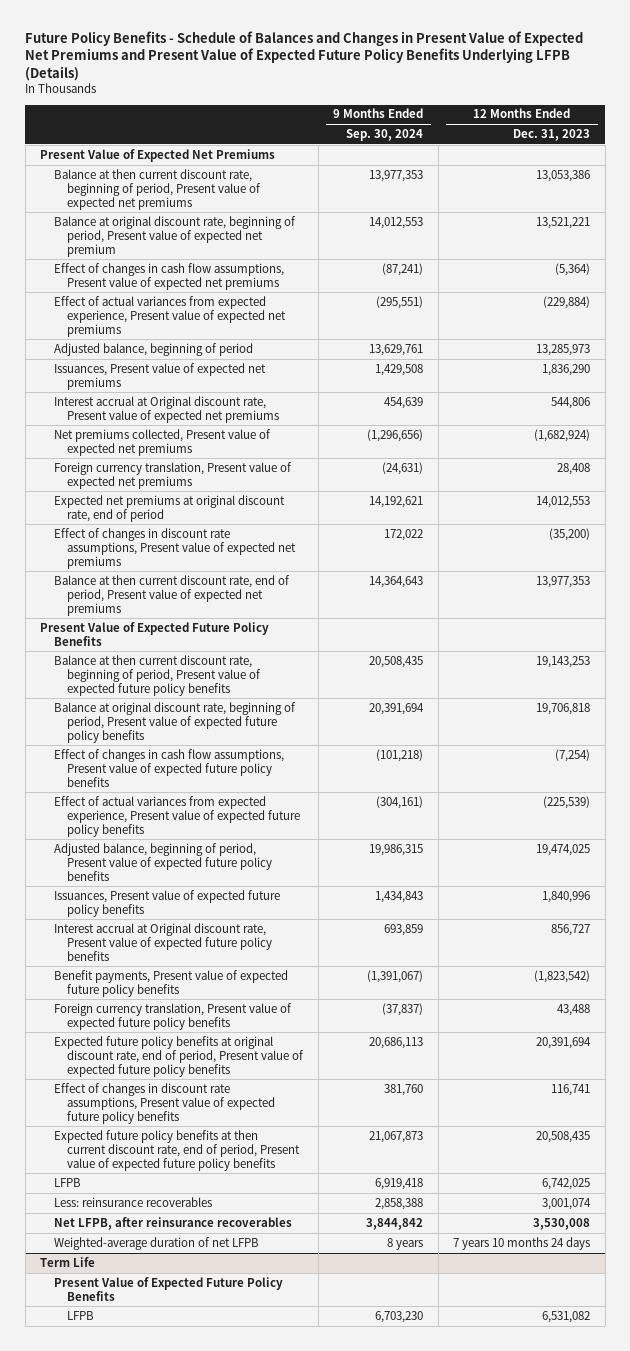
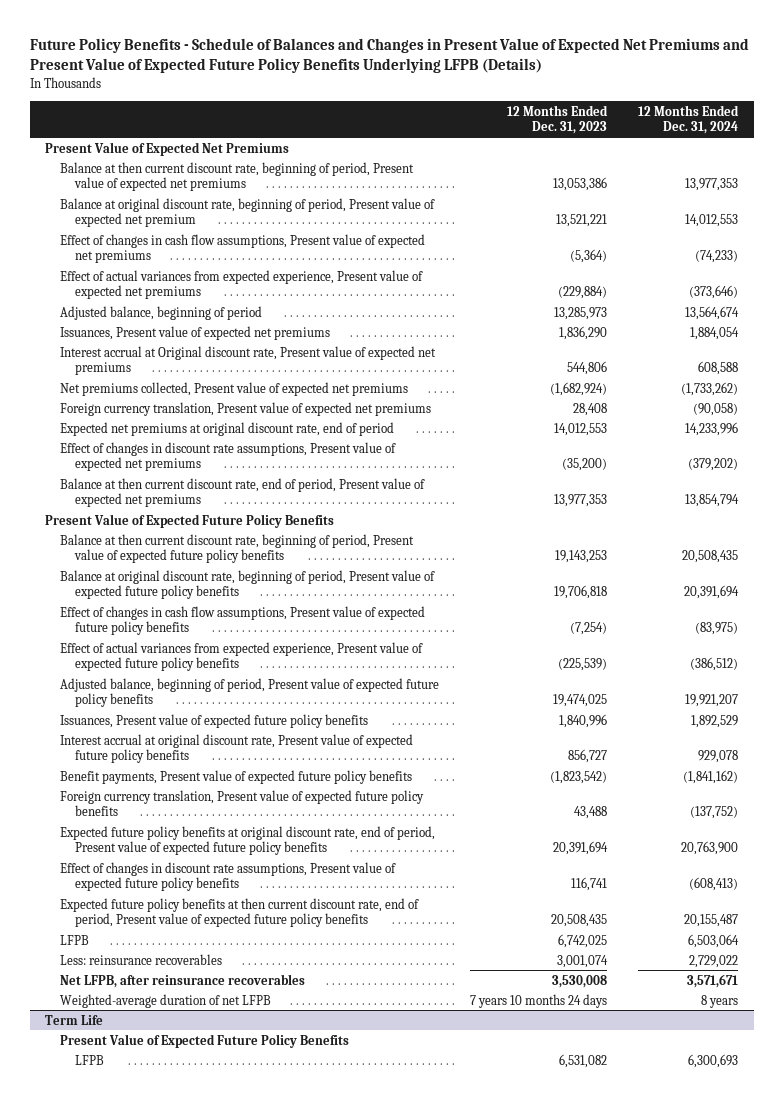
- | 9 Months Ended Sep. 30, 2024 | 12 Months Ended Dec. 31, 2023
+ | 12 Months Ended Dec. 31, 2023 | 12 Months Ended Dec. 31, 2024
- Interest accrual at Original discount rate, Present value of expected future policy benefits | 693,859 | 856,727
+ Interest accrual at original discount rate, Present value of expected future policy benefits | 856,727 | 929,078

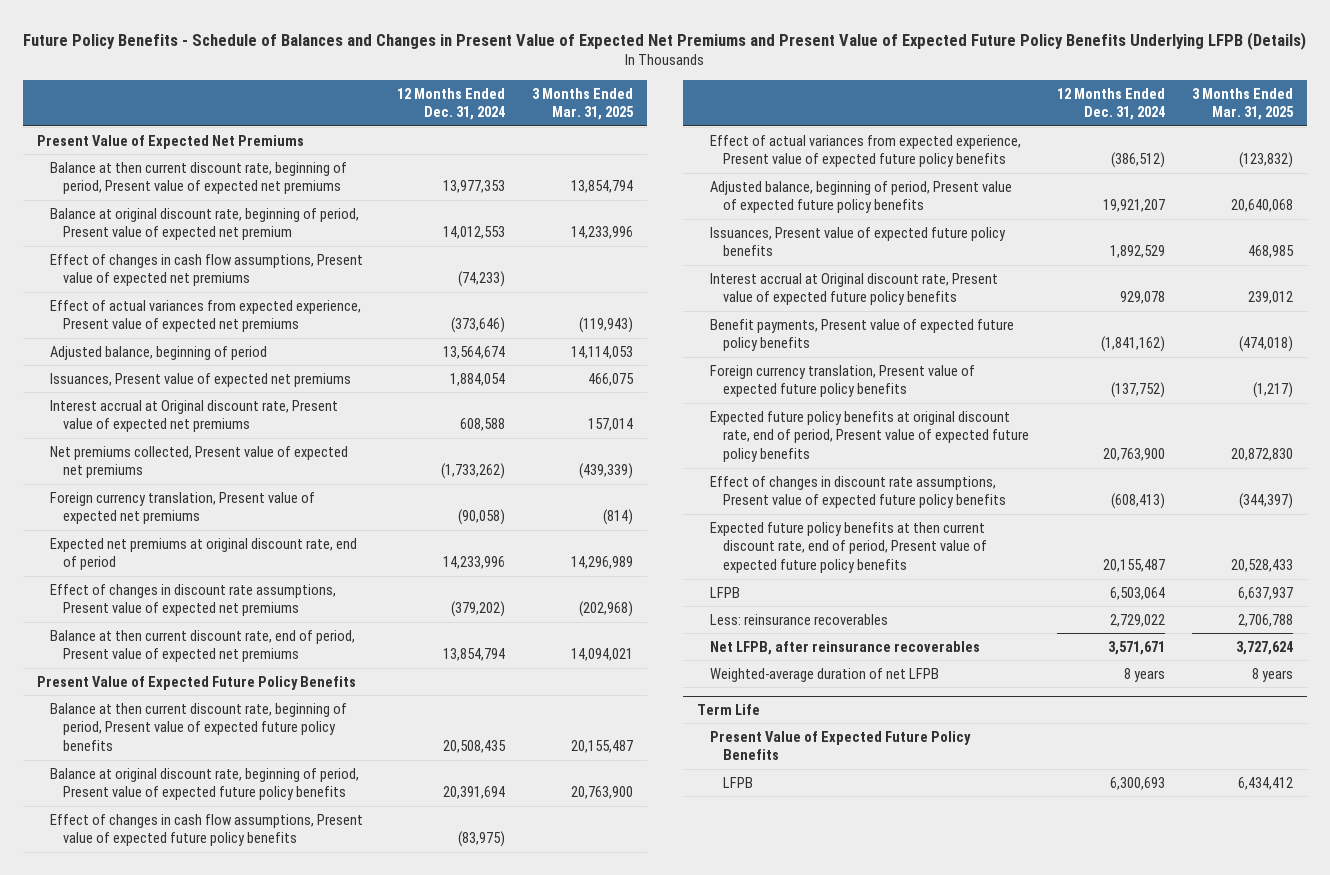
- | 12 Months Ended Dec. 31, 2023 | 12 Months Ended Dec. 31, 2024
+ | 12 Months Ended Dec. 31, 2024 | 3 Months Ended Mar. 31, 2025
- Interest accrual at original discount rate, Present value of expected future policy benefits | 856,727 | 929,078
+ Interest accrual at Original discount rate, Present value of expected future policy benefits | 929,078 | 239,012

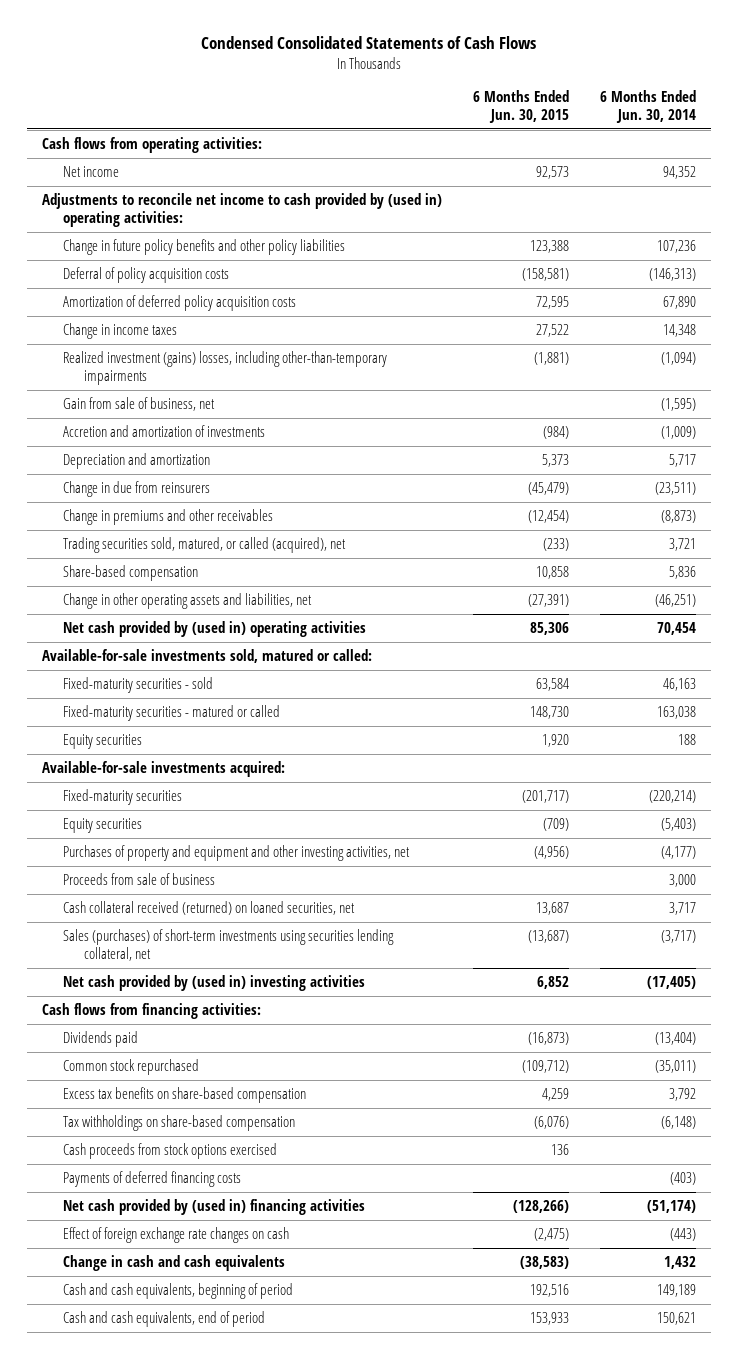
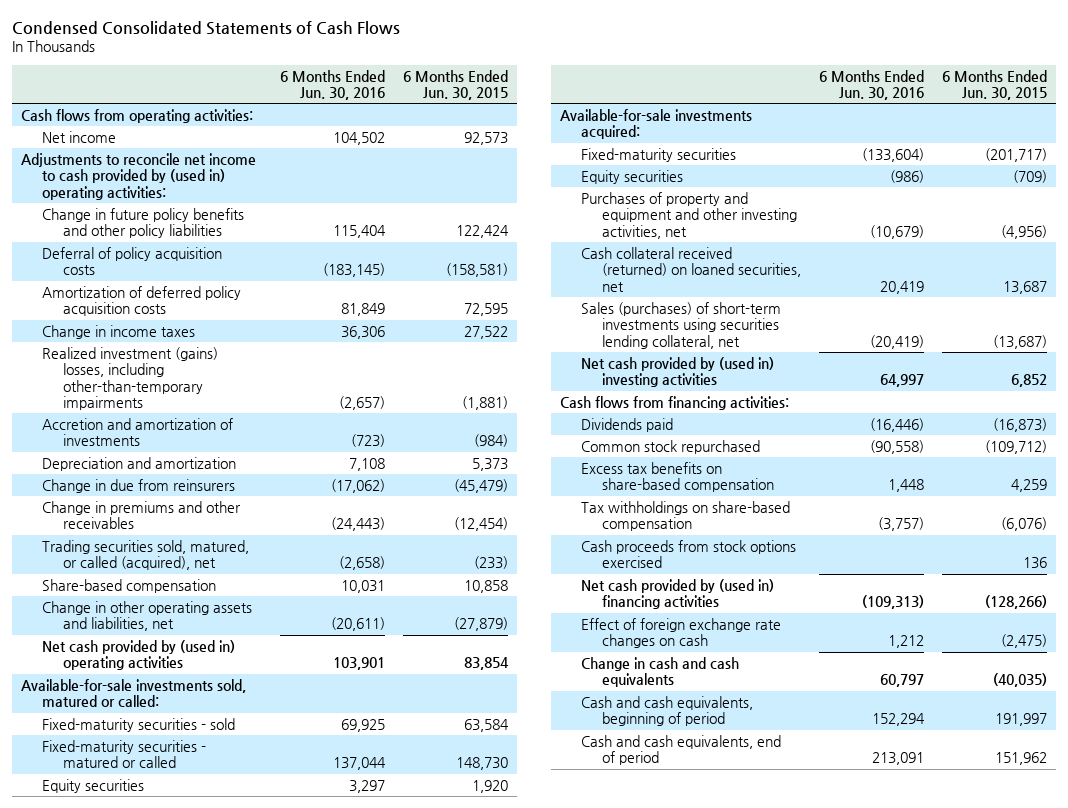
- | 6 Months Ended Jun. 30, 2015 | 6 Months Ended Jun. 30, 2014
+ | 6 Months Ended Jun. 30, 2016 | 6 Months Ended Jun. 30, 2015
- Change in future policy benefits and other policy liabilities | 123,388 | 107,236
+ Change in future policy benefits and other policy liabilities | 115,404 | 122,424
- Gain from sale of business, net | | (1,595)
- Change in other operating assets and liabilities, net | (27,391) | (46,251)
- Net cash provided by (used in) operating activities | 85,306 | 70,454
+ Change in other operating assets and liabilities, net | (20,611) | (27,879)
+ Net cash provided by (used in) operating activities | 103,901 | 83,854
- Proceeds from sale of business | | 3,000
- Payments of deferred financing costs | | (403)
- Change in cash and cash equivalents | (38,583) | 1,432
- Cash and cash equivalents, beginning of period | 192,516 | 149,189
- Cash and cash equivalents, end of period | 153,933 | 150,621
+ Change in cash and cash equivalents | 60,797 | (40,035)
+ Cash and cash equivalents, beginning of period | 152,294 | 191,997
+ Cash and cash equivalents, end of period | 213,091 | 151,962

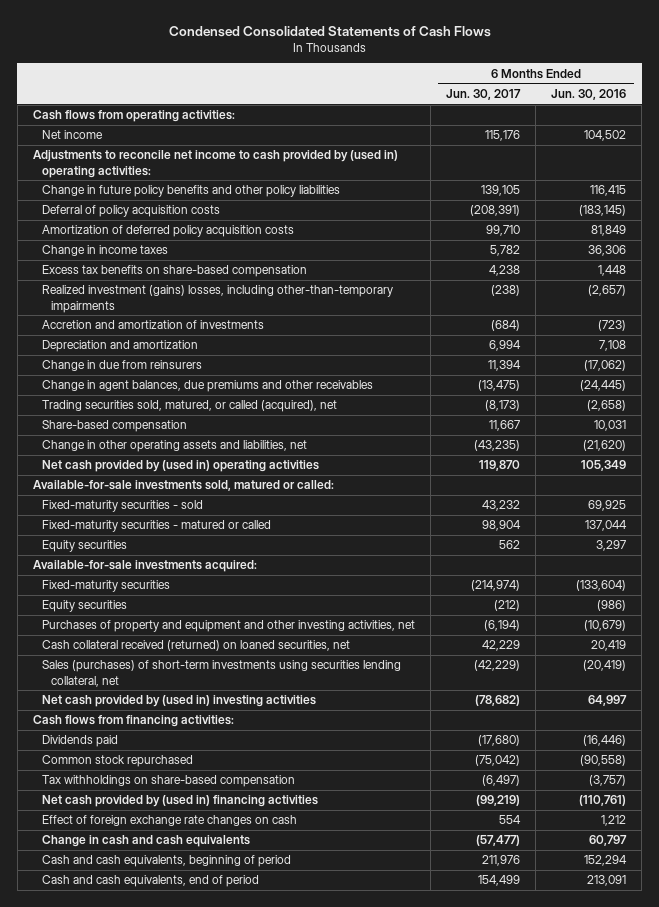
- | 6 Months Ended Jun. 30, 2016 | 6 Months Ended Jun. 30, 2015
+ | 6 Months Ended Jun. 30, 2017 | 6 Months Ended Jun. 30, 2016
- Change in future policy benefits and other policy liabilities | 115,404 | 122,424
+ Change in future policy benefits and other policy liabilities | 139,105 | 116,415
moved up: Excess tax benefits on share-based compensation | 4,238 | 1,448
- Change in premiums and other receivables | (24,443) | (12,454)
+ Change in agent balances, due premiums and other receivables | (13,475) | (24,445)
- Change in other operating assets and liabilities, net | (20,611) | (27,879)
- Net cash provided by (used in) operating activities | 103,901 | 83,854
+ Change in other operating assets and liabilities, net | (43,235) | (21,620)
+ Net cash provided by (used in) operating activities | 119,870 | 105,349
- Cash proceeds from stock options exercised | | 136
- Net cash provided by (used in) financing activities | (109,313) | (128,266)
+ Net cash provided by (used in) financing activities | (99,219) | (110,761)

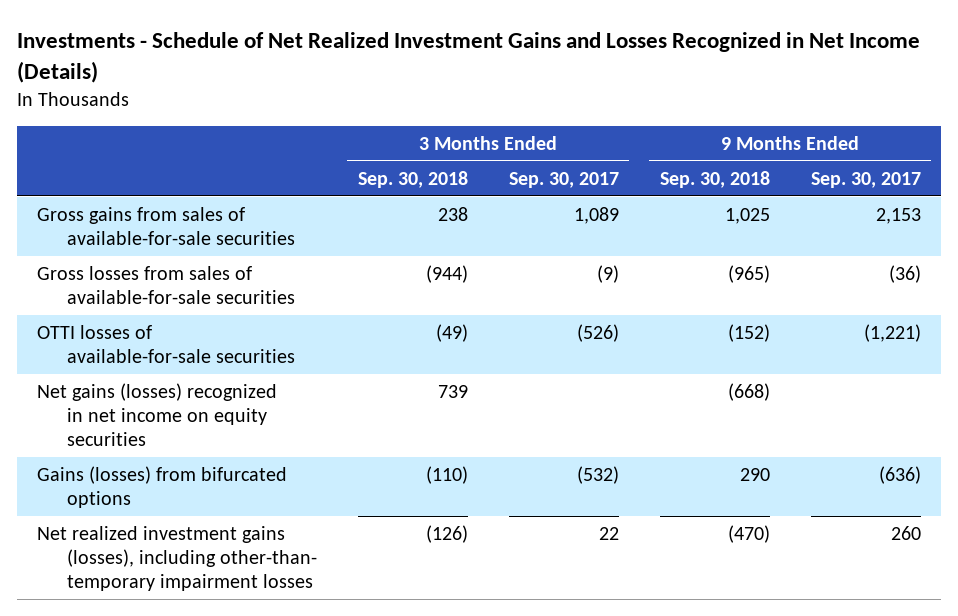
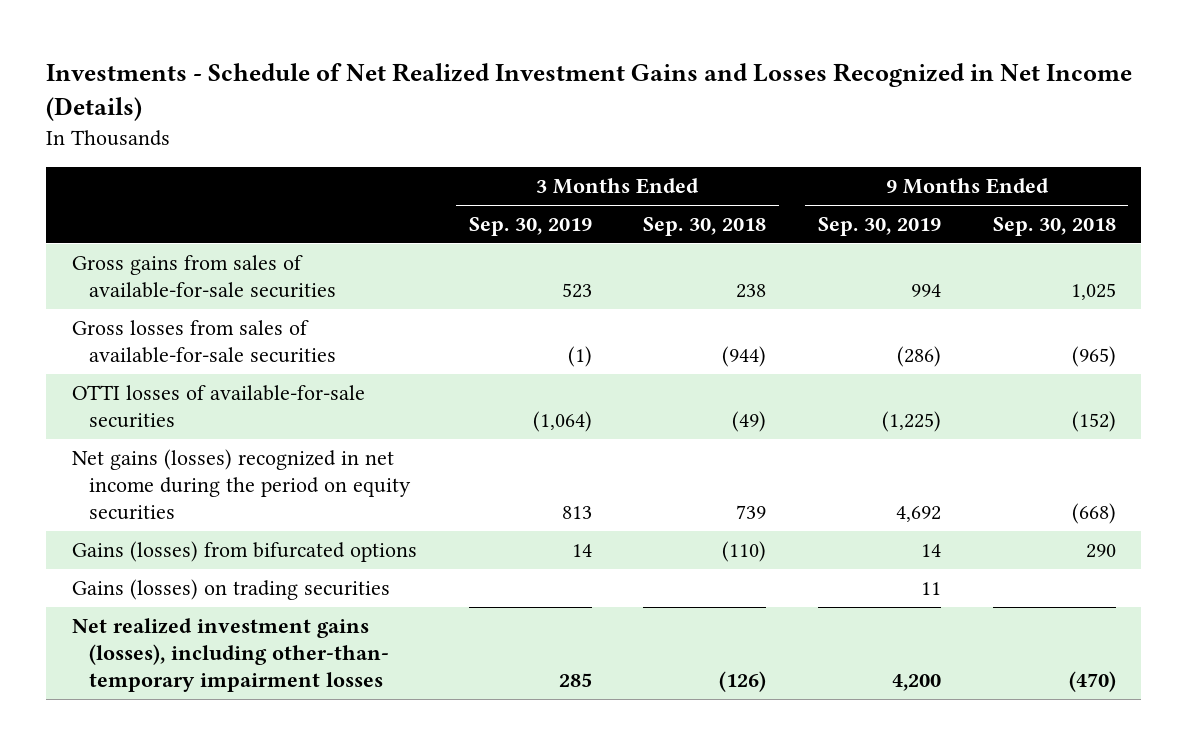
- | 3 Months Ended Sep. 30, 2018 | 3 Months Ended Sep. 30, 2017 | 9 Months Ended Sep. 30, 2018 | 9 Months Ended Sep. 30, 2017
+ | 3 Months Ended Sep. 30, 2019 | 3 Months Ended Sep. 30, 2018 | 9 Months Ended Sep. 30, 2019 | 9 Months Ended Sep. 30, 2018
- Net gains (losses) recognized in net income on equity securities | 739 | | (668) |
+ Net gains (losses) recognized in net income during the period on equity securities | 813 | 739 | 4,692 | (668)
+ Gains (losses) on trading securities | | | 11 |

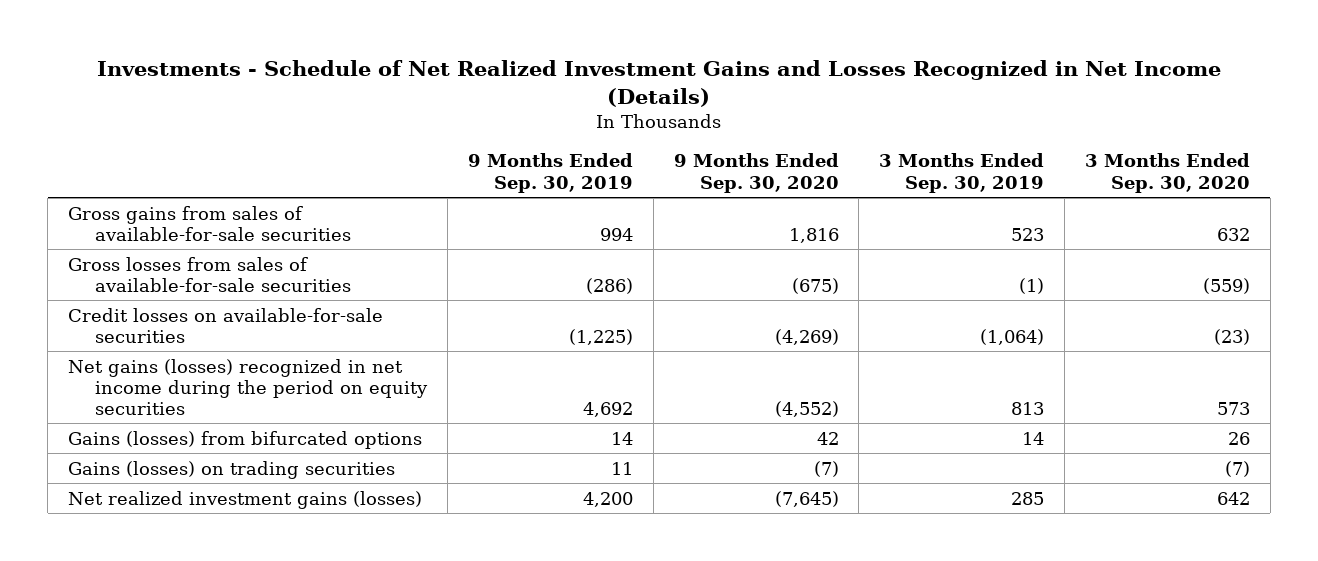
- | 3 Months Ended Sep. 30, 2019 | 3 Months Ended Sep. 30, 2018 | 9 Months Ended Sep. 30, 2019 | 9 Months Ended Sep. 30, 2018
+ | 9 Months Ended Sep. 30, 2019 | 9 Months Ended Sep. 30, 2020 | 3 Months Ended Sep. 30, 2019 | 3 Months Ended Sep. 30, 2020
- OTTI losses of available-for-sale securities | (1,064) | (49) | (1,225) | (152)
+ Credit losses on available-for-sale securities | (1,225) | (4,269) | (1,064) | (23)
- Net realized investment gains (losses), including other-than- temporary impairment losses | 285 | (126) | 4,200 | (470)
+ Net realized investment gains (losses) | 4,200 | (7,645) | 285 | 642

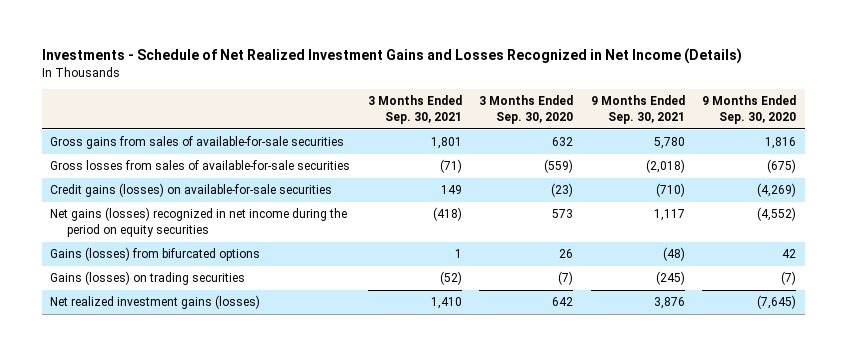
- | 9 Months Ended Sep. 30, 2019 | 9 Months Ended Sep. 30, 2020 | 3 Months Ended Sep. 30, 2019 | 3 Months Ended Sep. 30, 2020
+ | 3 Months Ended Sep. 30, 2021 | 3 Months Ended Sep. 30, 2020 | 9 Months Ended Sep. 30, 2021 | 9 Months Ended Sep. 30, 2020
- Credit losses on available-for-sale securities | (1,225) | (4,269) | (1,064) | (23)
+ Credit gains (losses) on available-for-sale securities | 149 | (23) | (710) | (4,269)

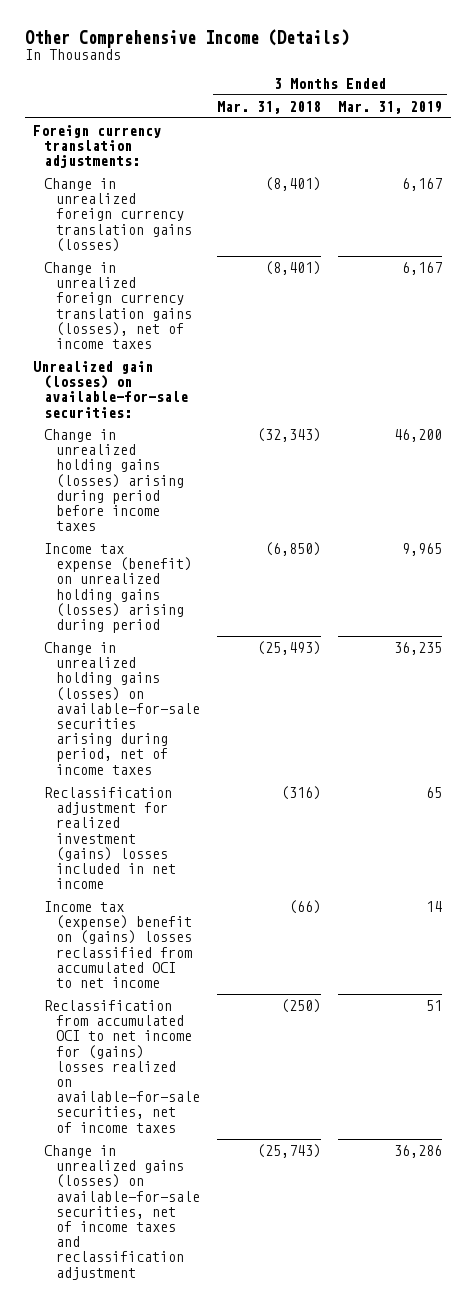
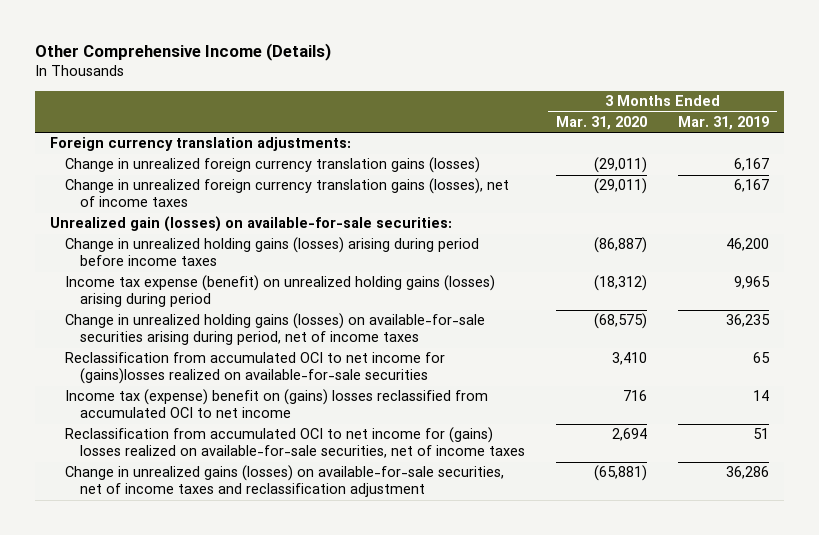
- | 3 Months Ended Mar. 31, 2018 | 3 Months Ended Mar. 31, 2019
+ | 3 Months Ended Mar. 31, 2020 | 3 Months Ended Mar. 31, 2019
- Reclassification adjustment for realized investment (gains) losses included in net income | (316) | 65
+ Reclassification from accumulated OCI to net income for (gains)losses realized on available-for-sale securities | 3,410 | 65

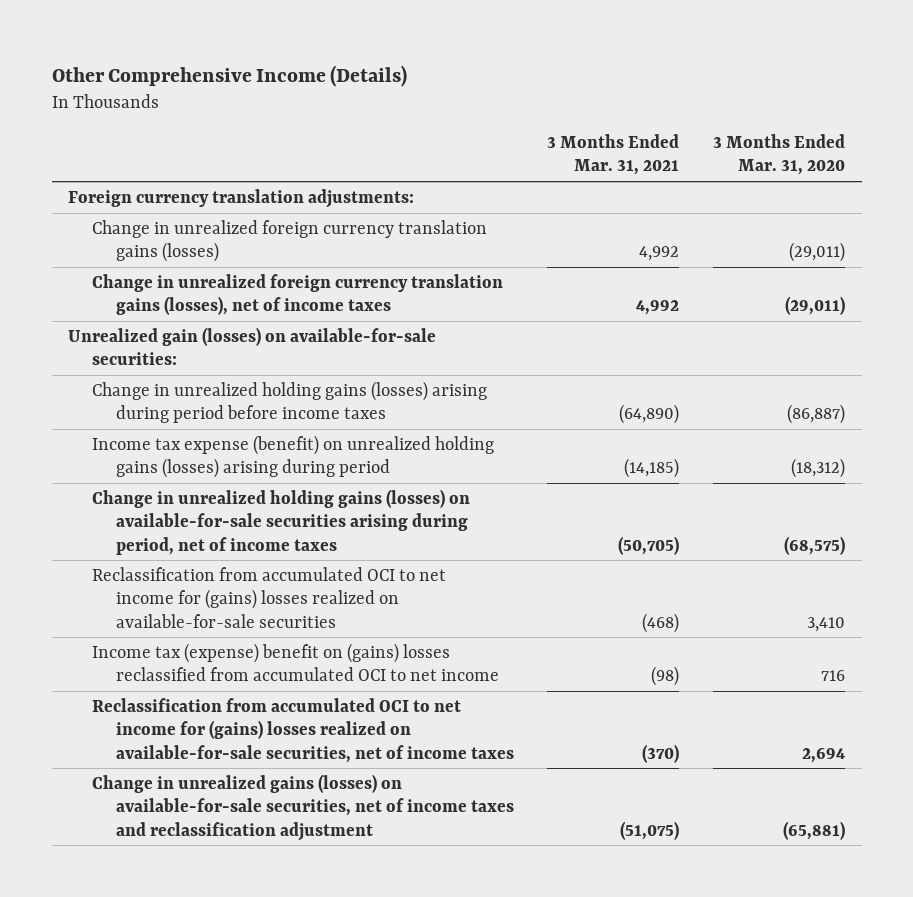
- | 3 Months Ended Mar. 31, 2020 | 3 Months Ended Mar. 31, 2019
+ | 3 Months Ended Mar. 31, 2021 | 3 Months Ended Mar. 31, 2020
- Reclassification from accumulated OCI to net income for (gains)losses realized on available-for-sale securities | 3,410 | 65
+ Reclassification from accumulated OCI to net income for (gains) losses realized on available-for-sale securities | (468) | 3,410

